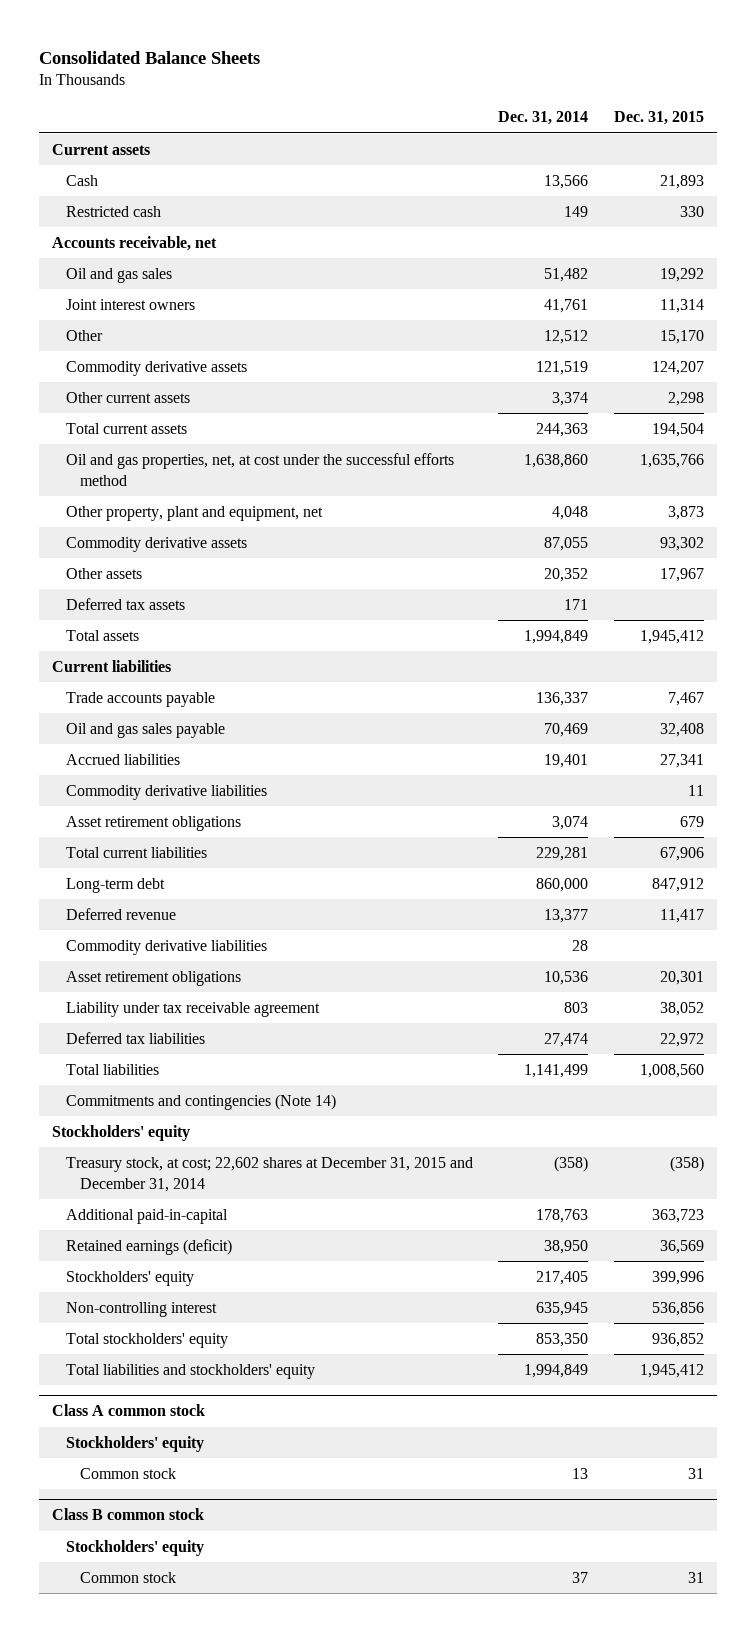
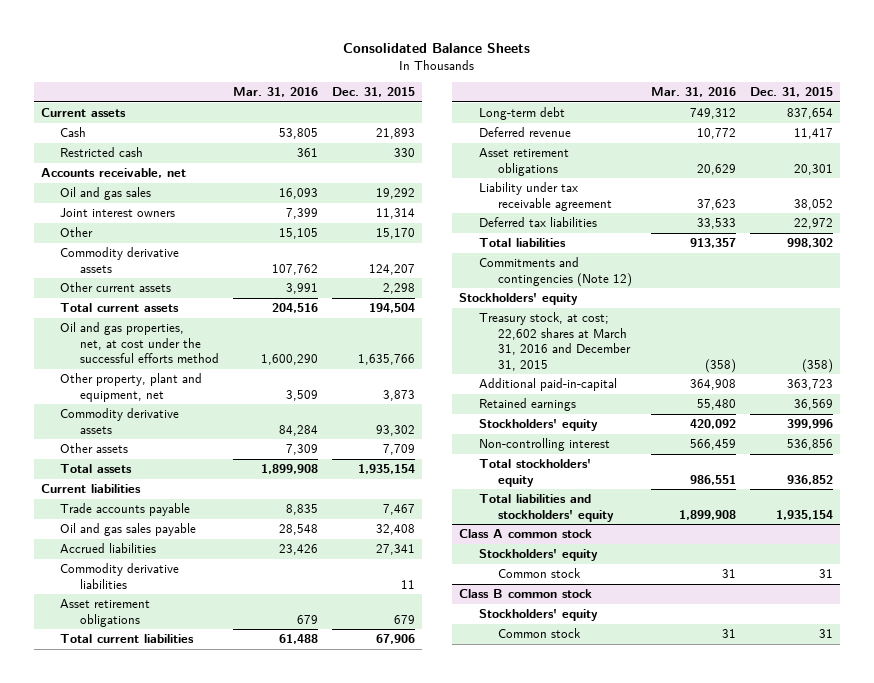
- | Dec. 31, 2014 | Dec. 31, 2015
+ | Mar. 31, 2016 | Dec. 31, 2015
- Other assets | 20,352 | 17,967
- Deferred tax assets | 171 |
- Total assets | 1,994,849 | 1,945,412
+ Other assets | 7,309 | 7,709
+ Total assets | 1,899,908 | 1,935,154
- Long-term debt | 860,000 | 847,912
+ Long-term debt | 749,312 | 837,654
- Commodity derivative liabilities | 28 |
- Total liabilities | 1,141,499 | 1,008,560
- Commitments and contingencies (Note 14)
+ Total liabilities | 913,357 | 998,302
+ Commitments and contingencies (Note 12)
- Treasury stock, at cost; 22,602 shares at December 31, 2015 and December 31, 2014 | (358) | (358)
+ Treasury stock, at cost; 22,602 shares at March 31, 2016 and December 31, 2015 | (358) | (358)
- Retained earnings (deficit) | 38,950 | 36,569
+ Retained earnings | 55,480 | 36,569
- Total liabilities and stockholders' equity | 1,994,849 | 1,945,412
+ Total liabilities and stockholders' equity | 1,899,908 | 1,935,154

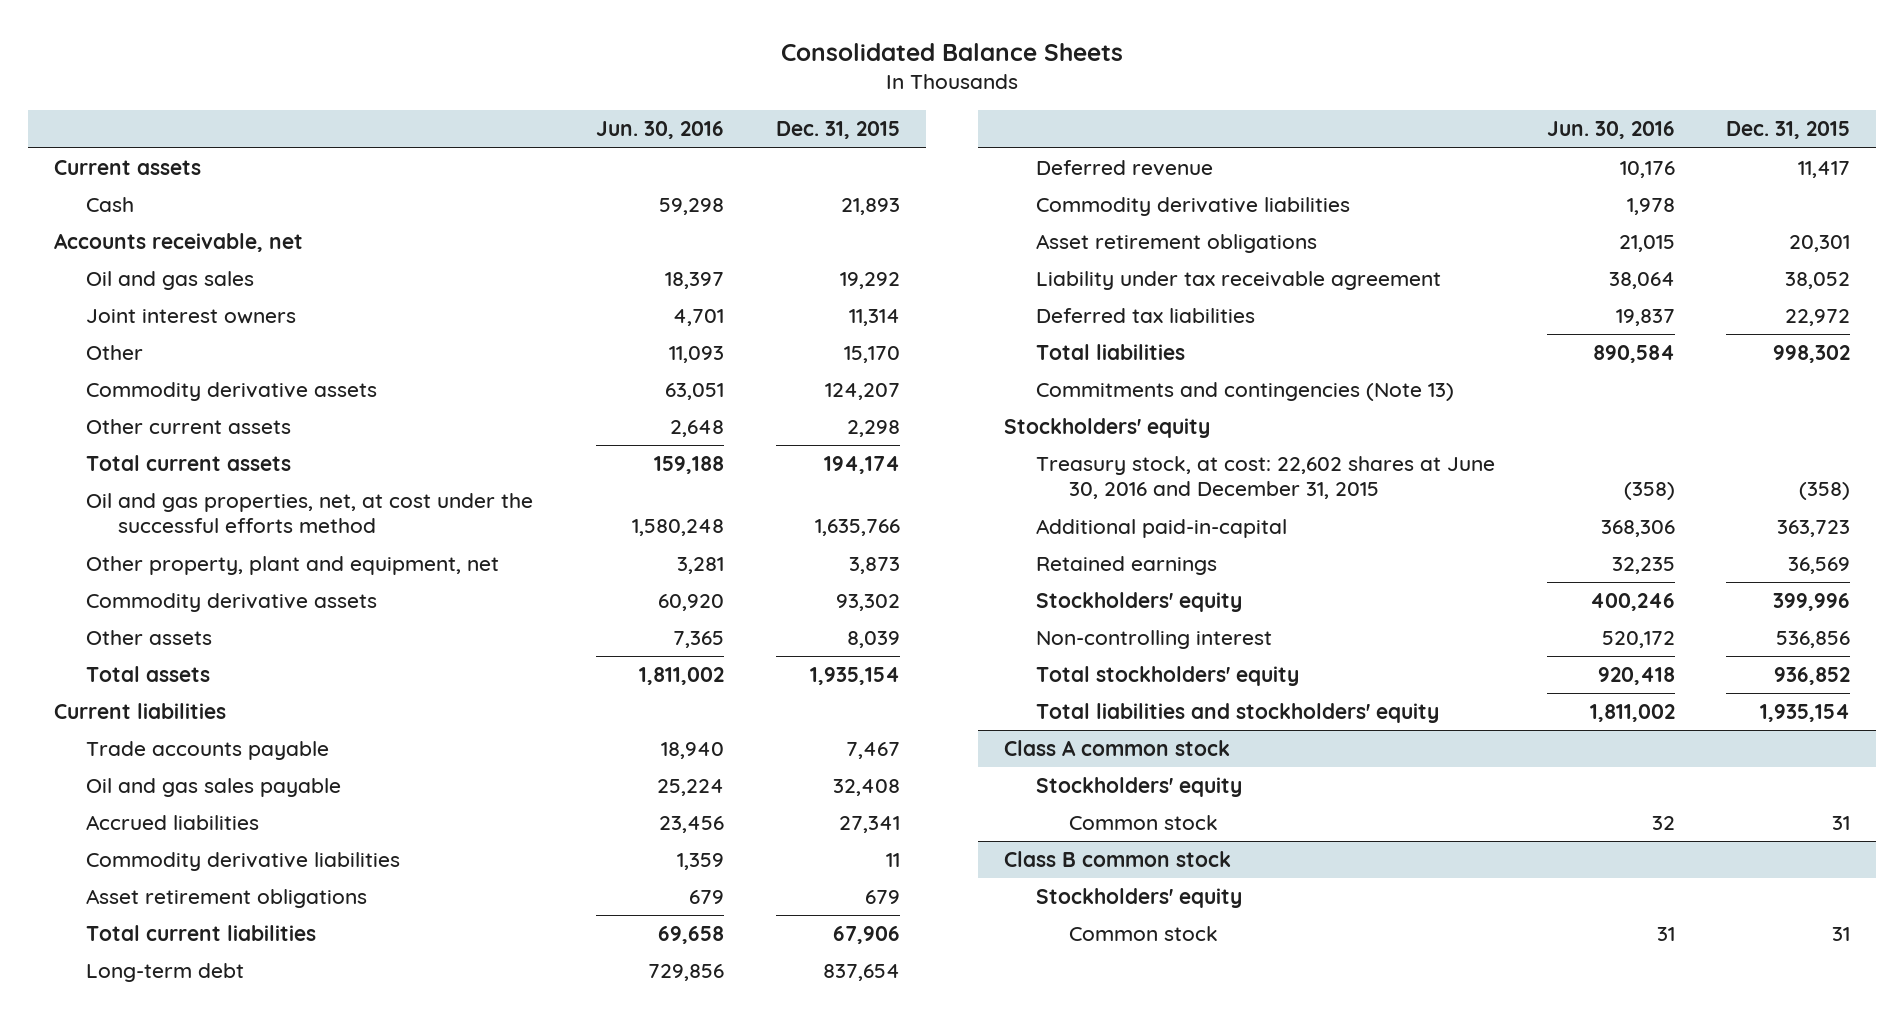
- | Mar. 31, 2016 | Dec. 31, 2015
+ | Jun. 30, 2016 | Dec. 31, 2015
- Restricted cash | 361 | 330
- Total current assets | 204,516 | 194,504
+ Total current assets | 159,188 | 194,174
- Other assets | 7,309 | 7,709
+ Other assets | 7,365 | 8,039
+ Commodity derivative liabilities | 1,978 |
- Commitments and contingencies (Note 12)
+ Commitments and contingencies (Note 13)
- Treasury stock, at cost; 22,602 shares at March 31, 2016 and December 31, 2015 | (358) | (358)
+ Treasury stock, at cost: 22,602 shares at June 30, 2016 and December 31, 2015 | (358) | (358)

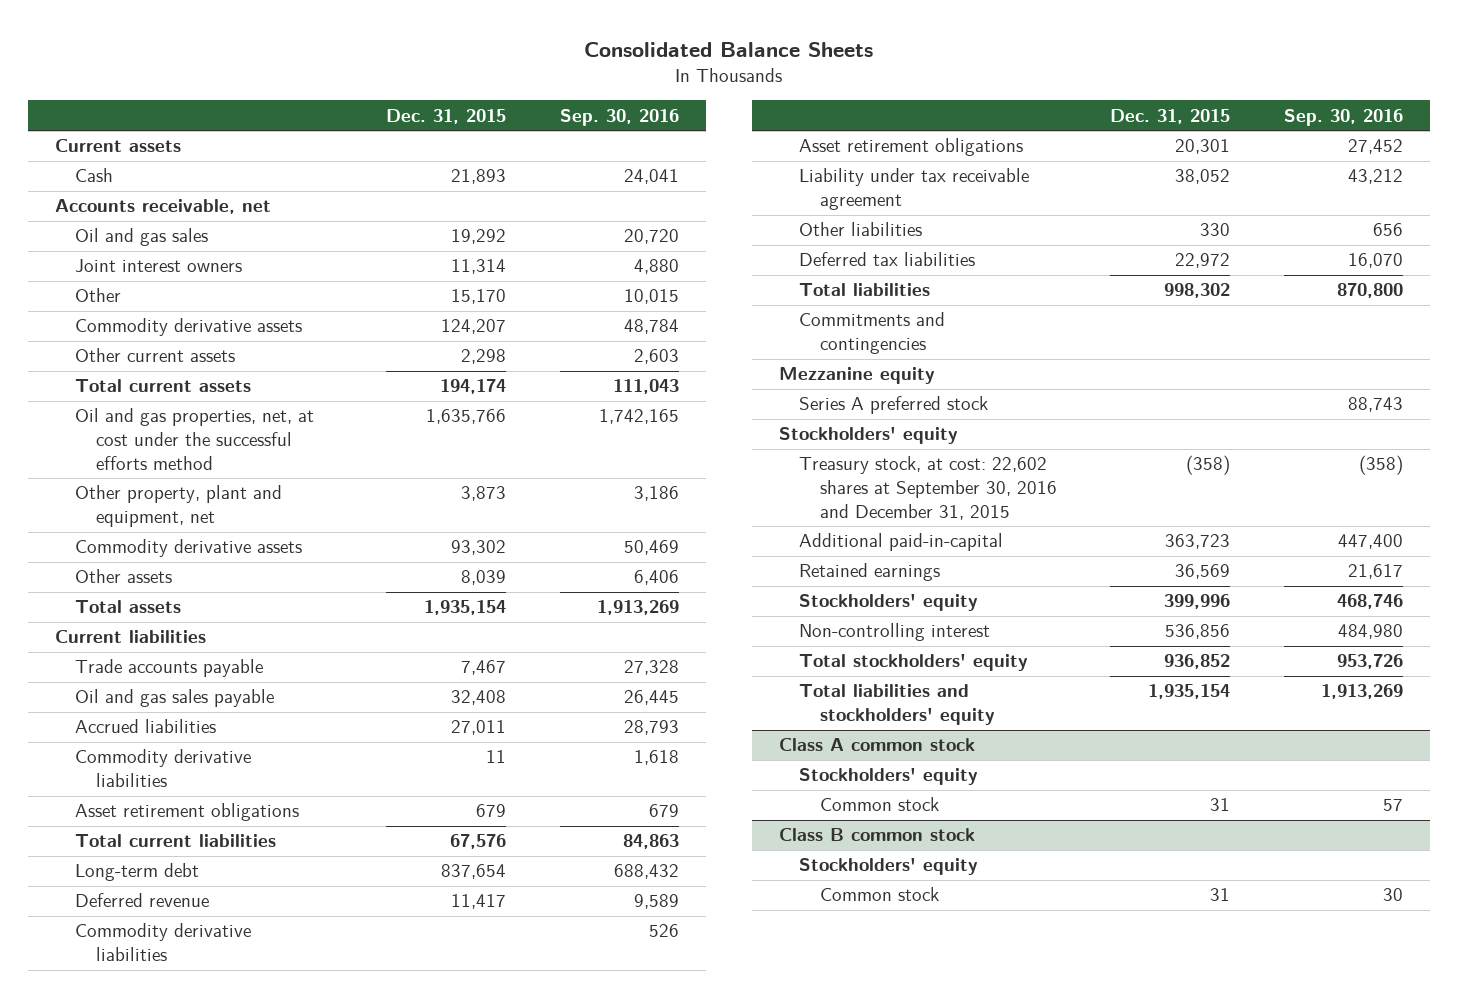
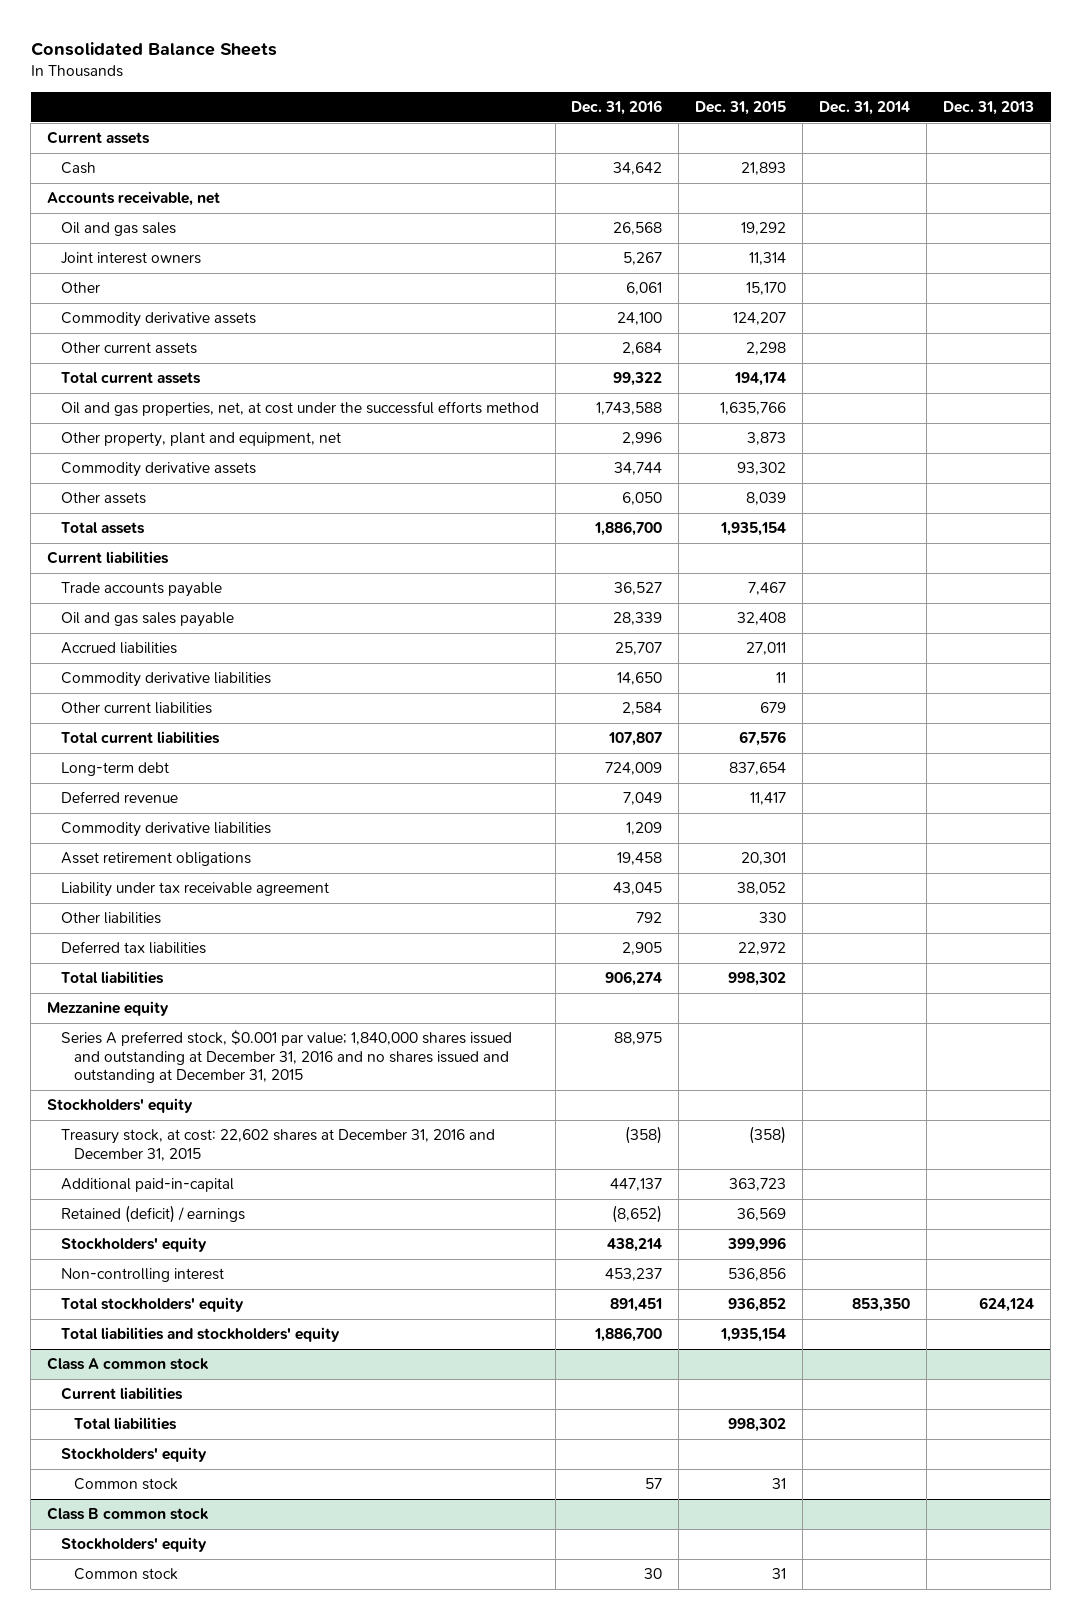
- | Dec. 31, 2015 | Sep. 30, 2016
+ | Dec. 31, 2016 | Dec. 31, 2015 | Dec. 31, 2014 | Dec. 31, 2013
- Asset retirement obligations | 679 | 679
+ Other current liabilities | 2,584 | 679 | |
- Commitments and contingencies
- Series A preferred stock | | 88,743
+ Series A preferred stock, $0.001 par value; 1,840,000 shares issued and outstanding at December 31, 2016 and no shares issued and outstanding at December 31, 2015 | 88,975 | | |
- Treasury stock, at cost: 22,602 shares at September 30, 2016 and December 31, 2015 | (358) | (358)
+ Treasury stock, at cost: 22,602 shares at December 31, 2016 and December 31, 2015 | (358) | (358) | |
- Retained earnings | 36,569 | 21,617
+ Retained (deficit) / earnings | (8,652) | 36,569 | |
@ Class A common stock
+ Current liabilities
+ Total liabilities | | 998,302 | |

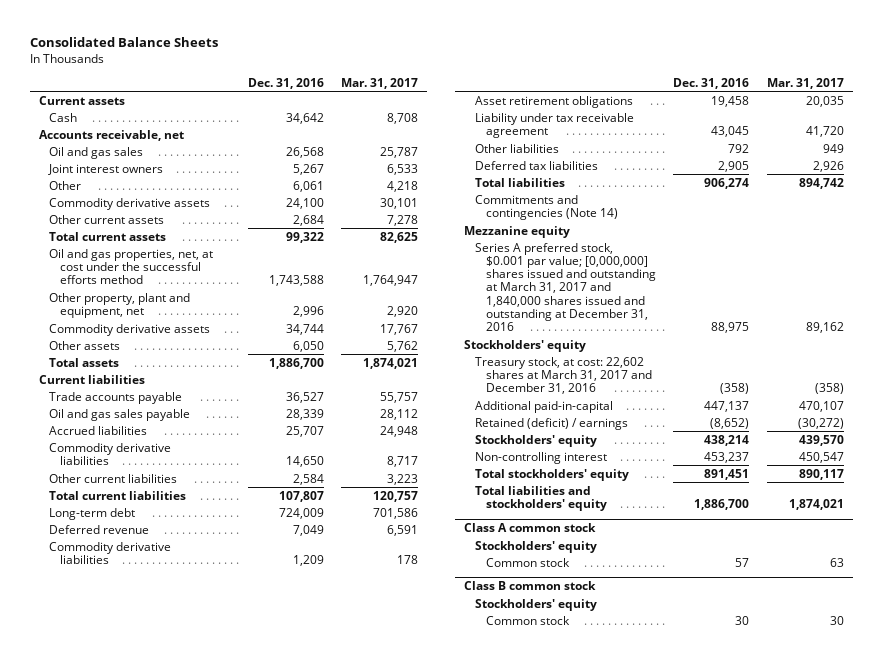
- | Dec. 31, 2016 | Dec. 31, 2015 | Dec. 31, 2014 | Dec. 31, 2013
+ | Dec. 31, 2016 | Mar. 31, 2017
+ Commitments and contingencies (Note 14)
- Series A preferred stock, $0.001 par value; 1,840,000 shares issued and outstanding at December 31, 2016 and no shares issued and outstanding at December 31, 2015 | 88,975 | | |
+ Series A preferred stock, $0.001 par value; [0,000,000] shares issued and outstanding at March 31, 2017 and 1,840,000 shares issued and outstanding at December 31, 2016 | 88,975 | 89,162
- Treasury stock, at cost: 22,602 shares at December 31, 2016 and December 31, 2015 | (358) | (358) | |
+ Treasury stock, at cost: 22,602 shares at March 31, 2017 and December 31, 2016 | (358) | (358)
@ Class A common stock
- Current liabilities
- Total liabilities | | 998,302 | |

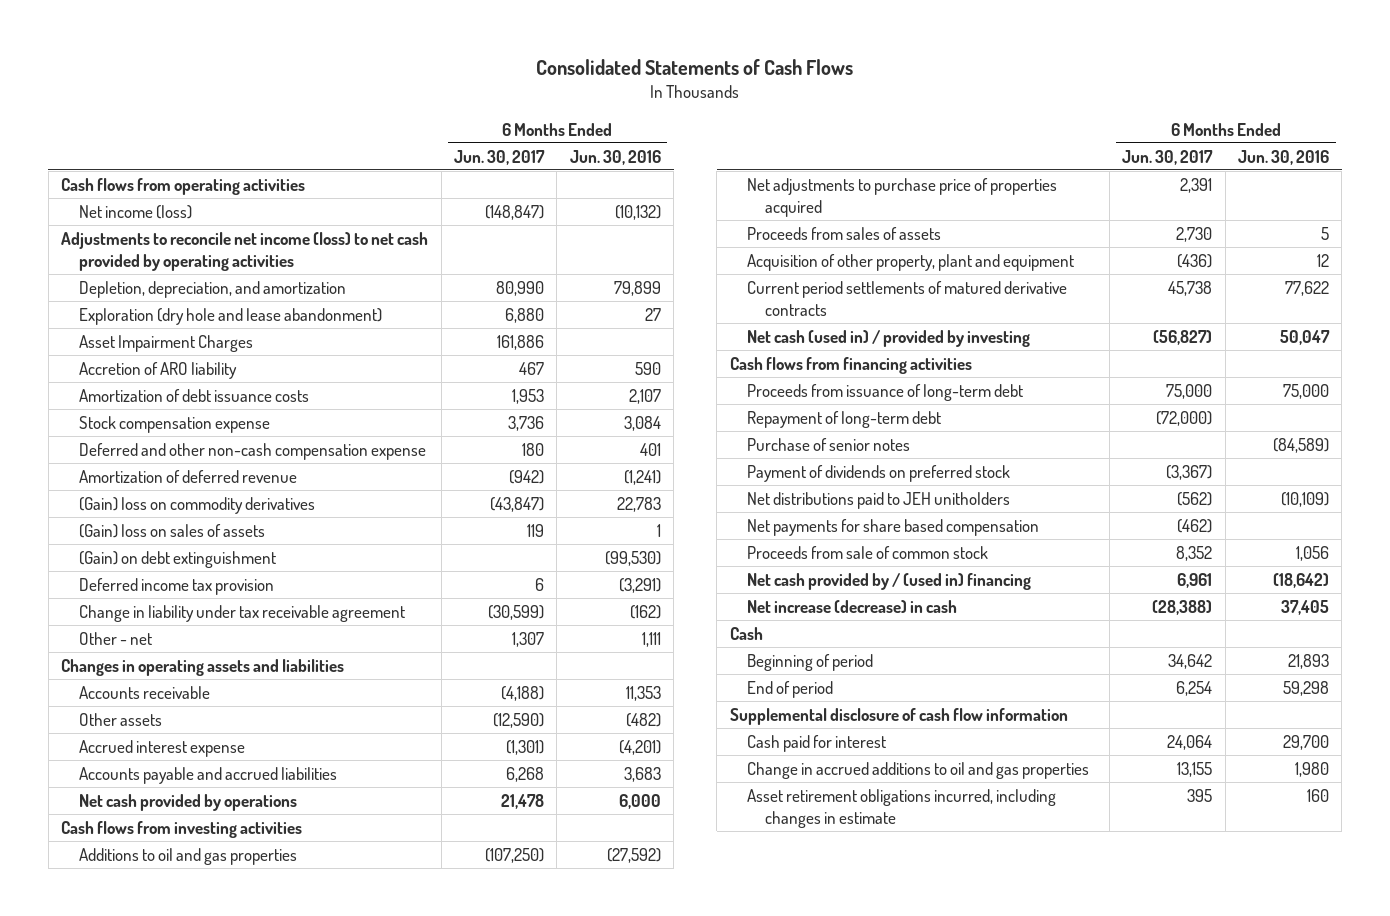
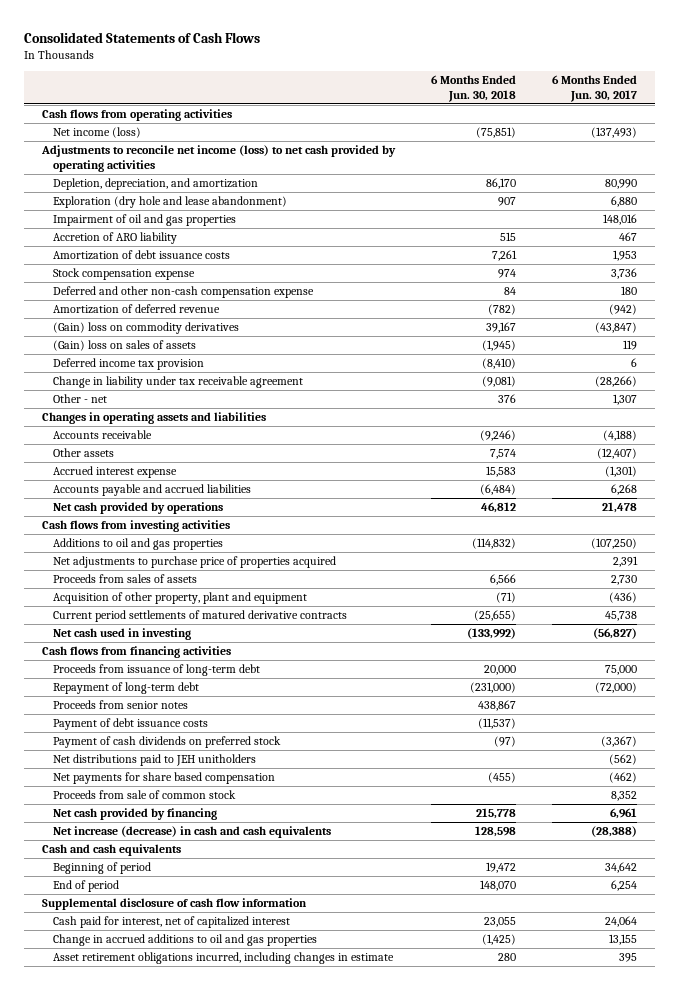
- | 6 Months Ended Jun. 30, 2017 | 6 Months Ended Jun. 30, 2016
+ | 6 Months Ended Jun. 30, 2018 | 6 Months Ended Jun. 30, 2017
- Net income (loss) | (148,847) | (10,132)
+ Net income (loss) | (75,851) | (137,493)
- Asset Impairment Charges | 161,886 |
+ Impairment of oil and gas properties | | 148,016
- (Gain) on debt extinguishment | | (99,530)
- Change in liability under tax receivable agreement | (30,599) | (162)
+ Change in liability under tax receivable agreement | (9,081) | (28,266)
- Other assets | (12,590) | (482)
+ Other assets | 7,574 | (12,407)
- Net cash (used in) / provided by investing | (56,827) | 50,047
+ Net cash used in investing | (133,992) | (56,827)
- Purchase of senior notes | | (84,589)
- Payment of dividends on preferred stock | (3,367) |
+ Proceeds from senior notes | 438,867 |
+ Payment of debt issuance costs | (11,537) |
+ Payment of cash dividends on preferred stock | (97) | (3,367)
- Net cash provided by / (used in) financing | 6,961 | (18,642)
- Net increase (decrease) in cash | (28,388) | 37,405
- Cash
+ Net cash provided by financing | 215,778 | 6,961
+ Net increase (decrease) in cash and cash equivalents | 128,598 | (28,388)
+ Cash and cash equivalents
- Cash paid for interest | 24,064 | 29,700
+ Cash paid for interest, net of capitalized interest | 23,055 | 24,064

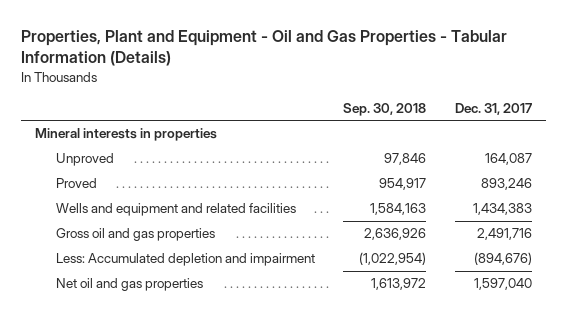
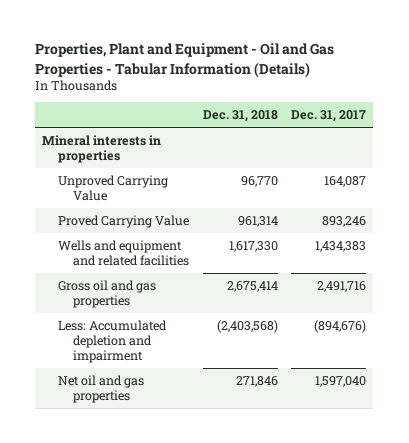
- | Sep. 30, 2018 | Dec. 31, 2017
+ | Dec. 31, 2018 | Dec. 31, 2017
- Unproved | 97,846 | 164,087
- Proved | 954,917 | 893,246
+ Unproved Carrying Value | 96,770 | 164,087
+ Proved Carrying Value | 961,314 | 893,246

